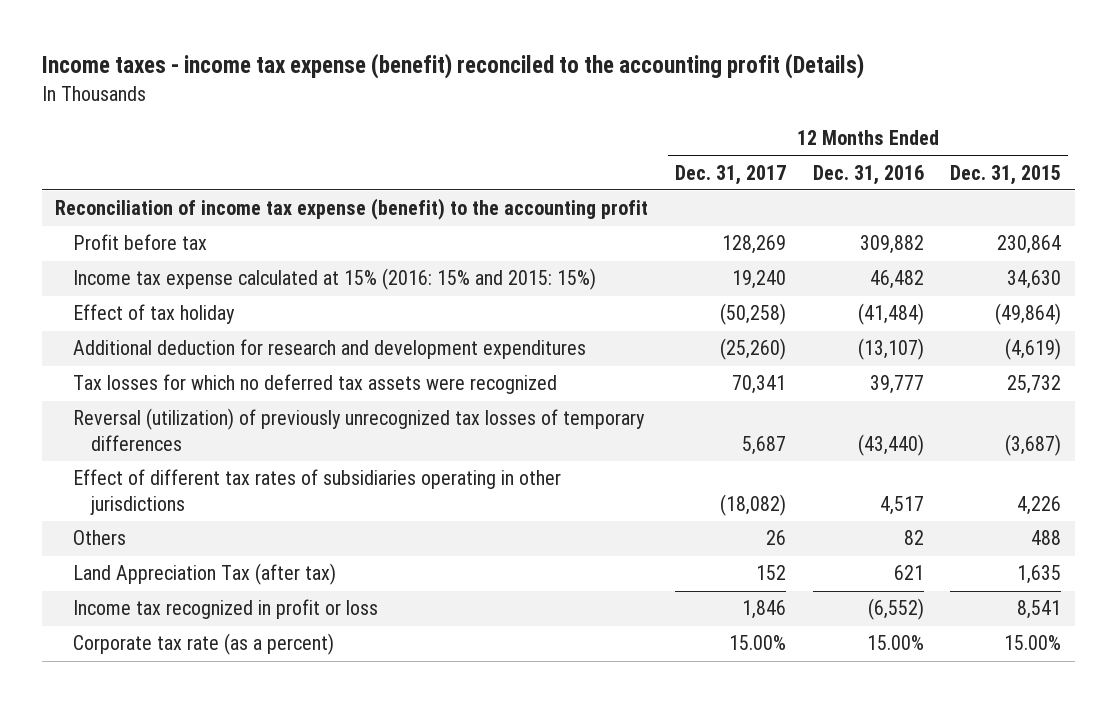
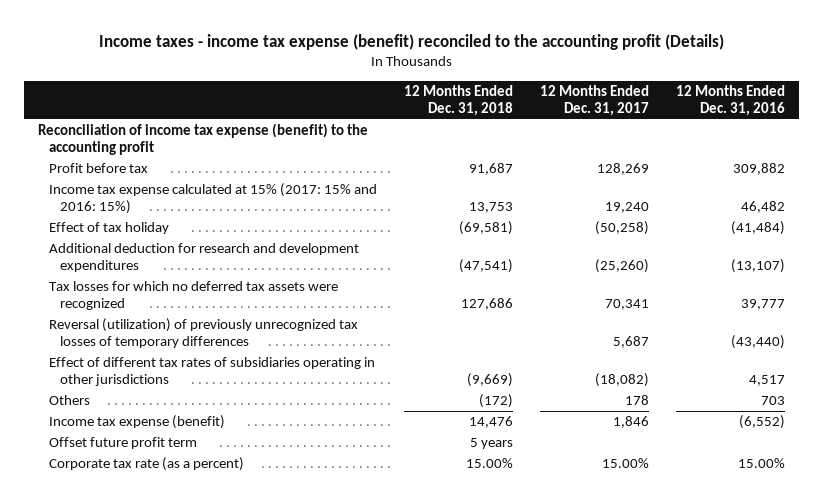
- | 12 Months Ended Dec. 31, 2017 | 12 Months Ended Dec. 31, 2016 | 12 Months Ended Dec. 31, 2015
+ | 12 Months Ended Dec. 31, 2018 | 12 Months Ended Dec. 31, 2017 | 12 Months Ended Dec. 31, 2016
- Income tax expense calculated at 15% (2016: 15% and 2015: 15%) | 19,240 | 46,482 | 34,630
+ Income tax expense calculated at 15% (2017: 15% and 2016: 15%) | 13,753 | 19,240 | 46,482
- Others | 26 | 82 | 488
- Land Appreciation Tax (after tax) | 152 | 621 | 1,635
- Income tax recognized in profit or loss | 1,846 | (6,552) | 8,541
+ Others | (172) | 178 | 703
+ Income tax expense (benefit) | 14,476 | 1,846 | (6,552)
+ Offset future profit term | 5 years | |

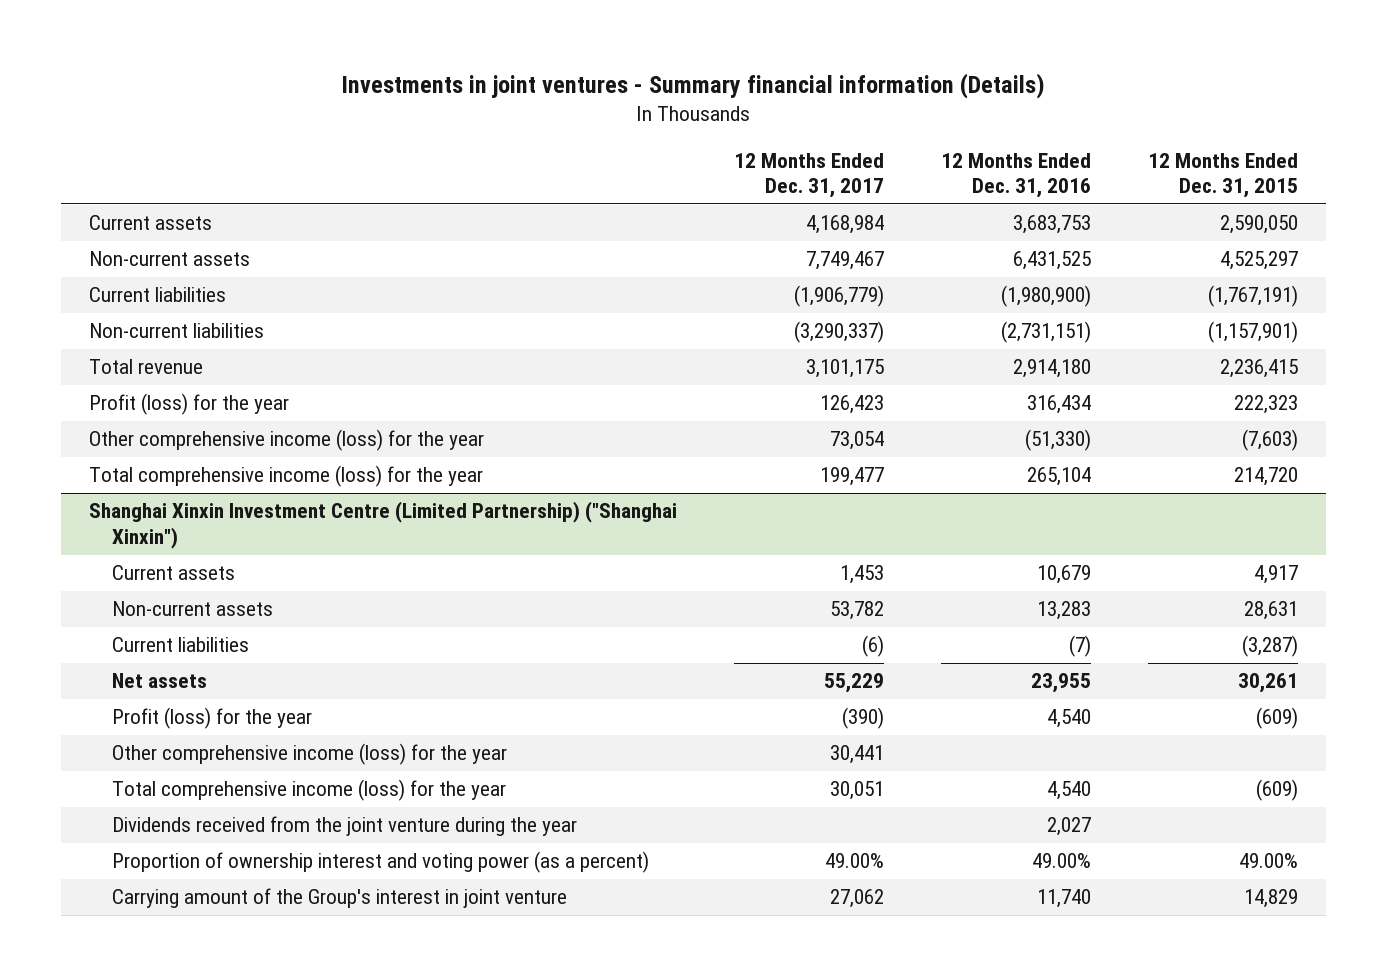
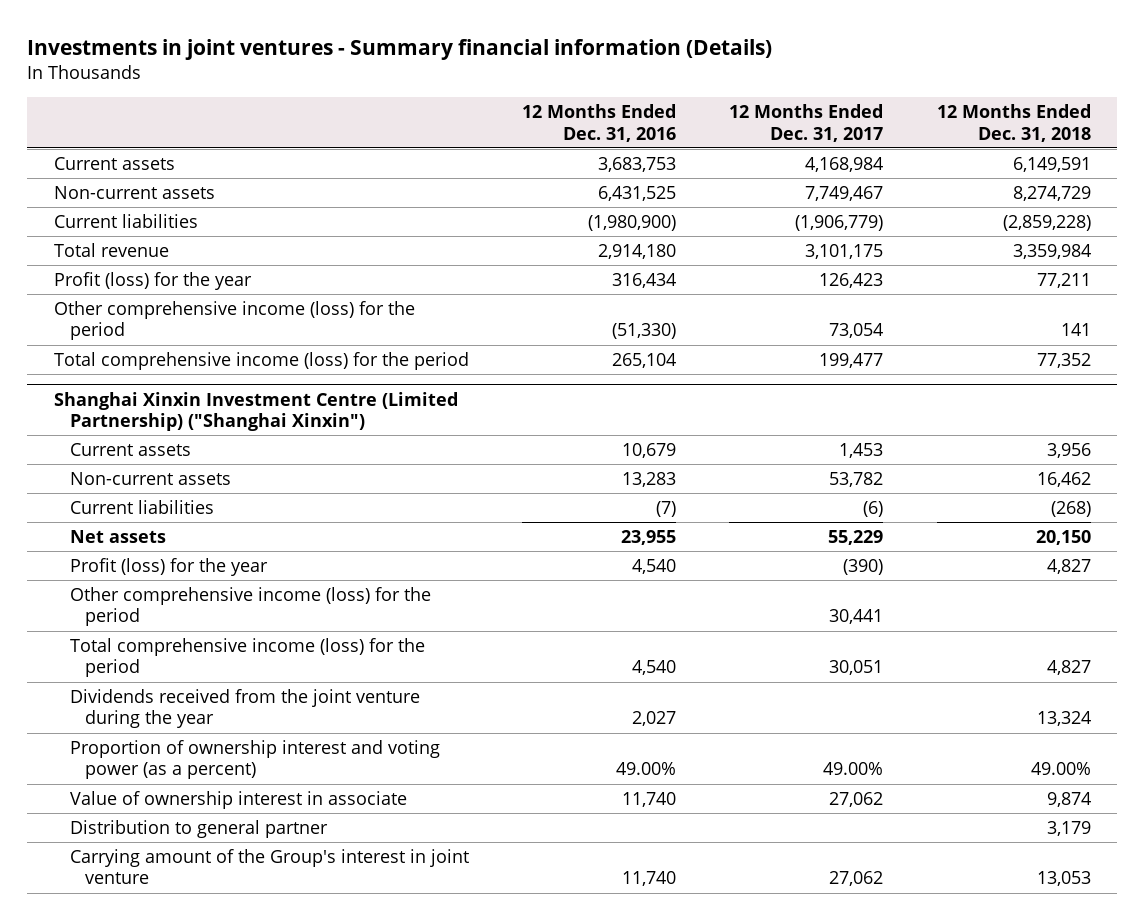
- | 12 Months Ended Dec. 31, 2017 | 12 Months Ended Dec. 31, 2016 | 12 Months Ended Dec. 31, 2015
+ | 12 Months Ended Dec. 31, 2016 | 12 Months Ended Dec. 31, 2017 | 12 Months Ended Dec. 31, 2018
- Non-current liabilities | (3,290,337) | (2,731,151) | (1,157,901)
- Other comprehensive income (loss) for the year | 73,054 | (51,330) | (7,603)
- Total comprehensive income (loss) for the year | 199,477 | 265,104 | 214,720
+ Other comprehensive income (loss) for the period | (51,330) | 73,054 | 141
+ Total comprehensive income (loss) for the period | 265,104 | 199,477 | 77,352
@ Shanghai Xinxin Investment Centre (Limited Partnership) ("Shanghai Xinxin")
- Other comprehensive income (loss) for the year | 30,441 | |
- Total comprehensive income (loss) for the year | 30,051 | 4,540 | (609)
+ Other comprehensive income (loss) for the period | | 30,441 |
+ Total comprehensive income (loss) for the period | 4,540 | 30,051 | 4,827
+ Value of ownership interest in associate | 11,740 | 27,062 | 9,874
+ Distribution to general partner | | | 3,179

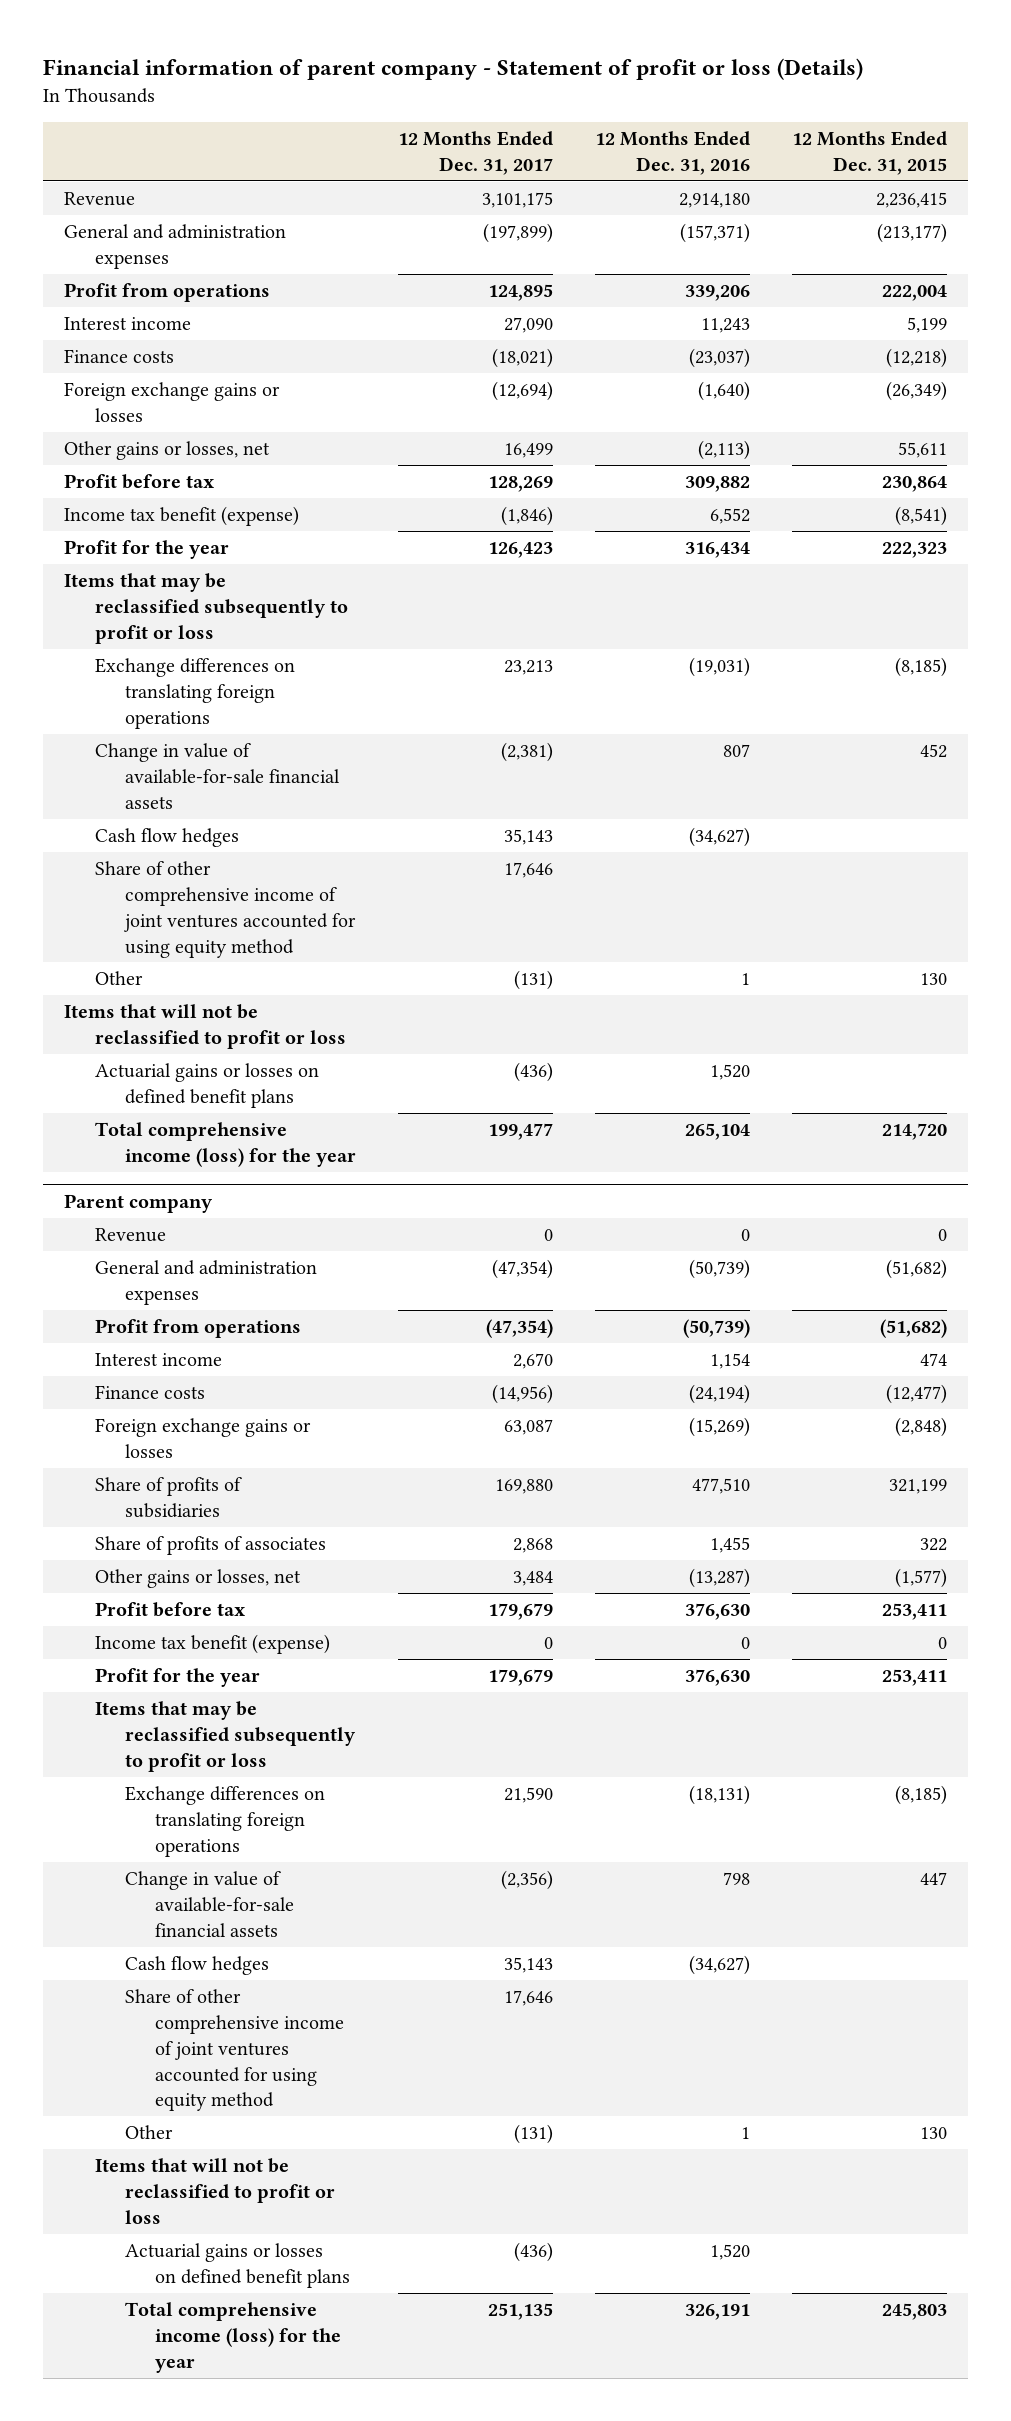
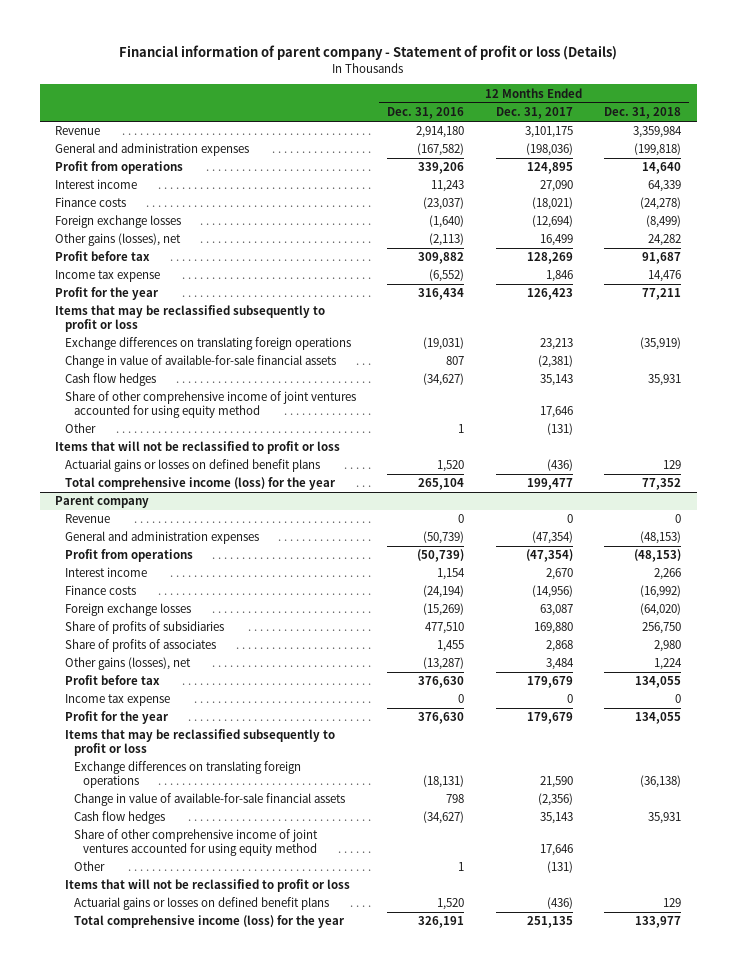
- | 12 Months Ended Dec. 31, 2017 | 12 Months Ended Dec. 31, 2016 | 12 Months Ended Dec. 31, 2015
+ | 12 Months Ended Dec. 31, 2016 | 12 Months Ended Dec. 31, 2017 | 12 Months Ended Dec. 31, 2018
- General and administration expenses | (197,899) | (157,371) | (213,177)
+ General and administration expenses | (167,582) | (198,036) | (199,818)
- Foreign exchange gains or losses | (12,694) | (1,640) | (26,349)
- Other gains or losses, net | 16,499 | (2,113) | 55,611
+ Foreign exchange losses | (1,640) | (12,694) | (8,499)
+ Other gains (losses), net | (2,113) | 16,499 | 24,282
- Income tax benefit (expense) | (1,846) | 6,552 | (8,541)
+ Income tax expense | (6,552) | 1,846 | 14,476
@ Parent company
- Foreign exchange gains or losses | 63,087 | (15,269) | (2,848)
+ Foreign exchange losses | (15,269) | 63,087 | (64,020)
- Other gains or losses, net | 3,484 | (13,287) | (1,577)
+ Other gains (losses), net | (13,287) | 3,484 | 1,224
- Income tax benefit (expense) | 0 | 0 | 0
+ Income tax expense | 0 | 0 | 0

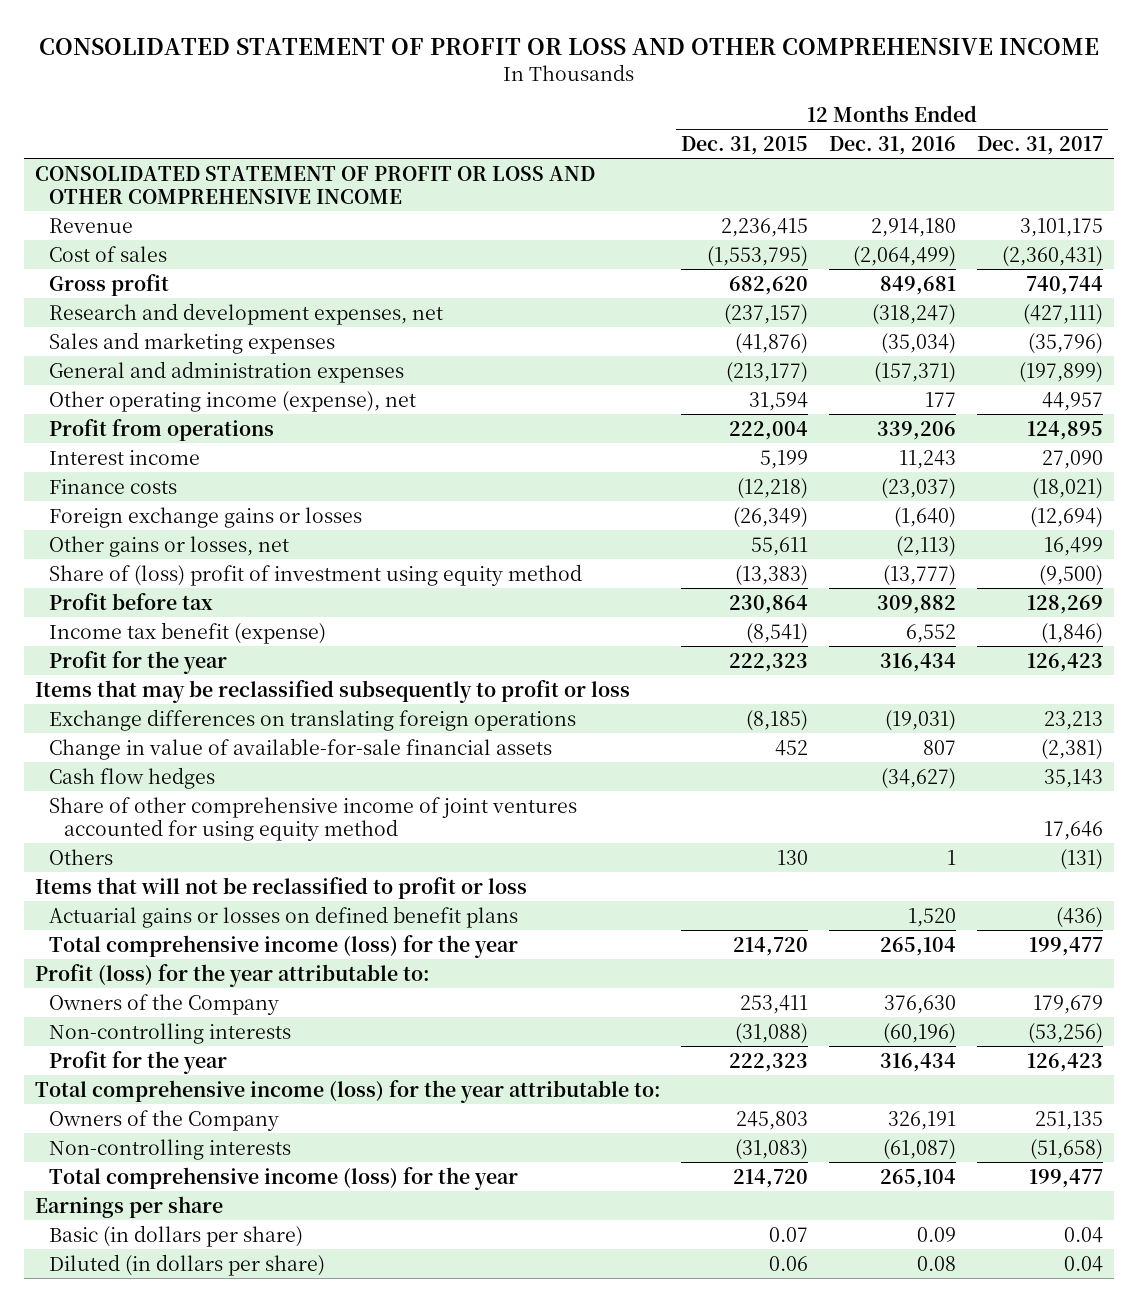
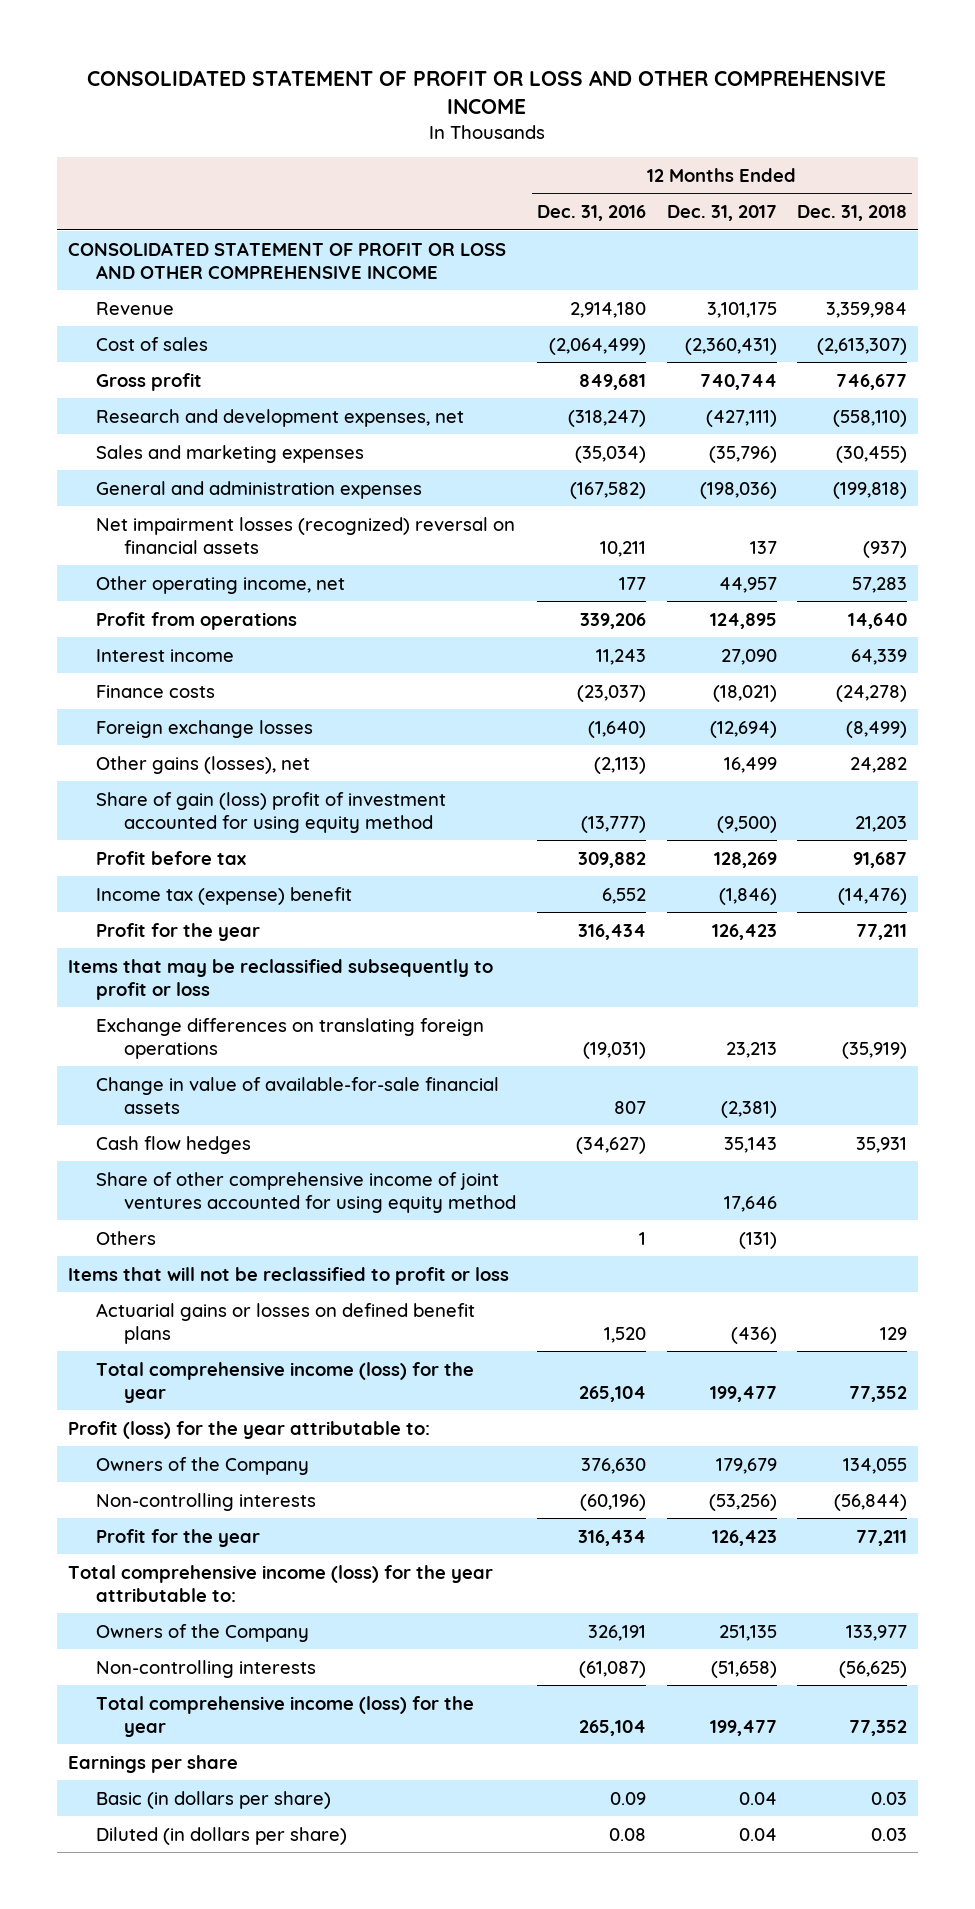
- | 12 Months Ended Dec. 31, 2015 | 12 Months Ended Dec. 31, 2016 | 12 Months Ended Dec. 31, 2017
+ | 12 Months Ended Dec. 31, 2016 | 12 Months Ended Dec. 31, 2017 | 12 Months Ended Dec. 31, 2018
- General and administration expenses | (213,177) | (157,371) | (197,899)
- Other operating income (expense), net | 31,594 | 177 | 44,957
+ General and administration expenses | (167,582) | (198,036) | (199,818)
+ Net impairment losses (recognized) reversal on financial assets | 10,211 | 137 | (937)
+ Other operating income, net | 177 | 44,957 | 57,283
- Foreign exchange gains or losses | (26,349) | (1,640) | (12,694)
- Other gains or losses, net | 55,611 | (2,113) | 16,499
- Share of (loss) profit of investment using equity method | (13,383) | (13,777) | (9,500)
+ Foreign exchange losses | (1,640) | (12,694) | (8,499)
+ Other gains (losses), net | (2,113) | 16,499 | 24,282
+ Share of gain (loss) profit of investment accounted for using equity method | (13,777) | (9,500) | 21,203
- Income tax benefit (expense) | (8,541) | 6,552 | (1,846)
+ Income tax (expense) benefit | 6,552 | (1,846) | (14,476)

